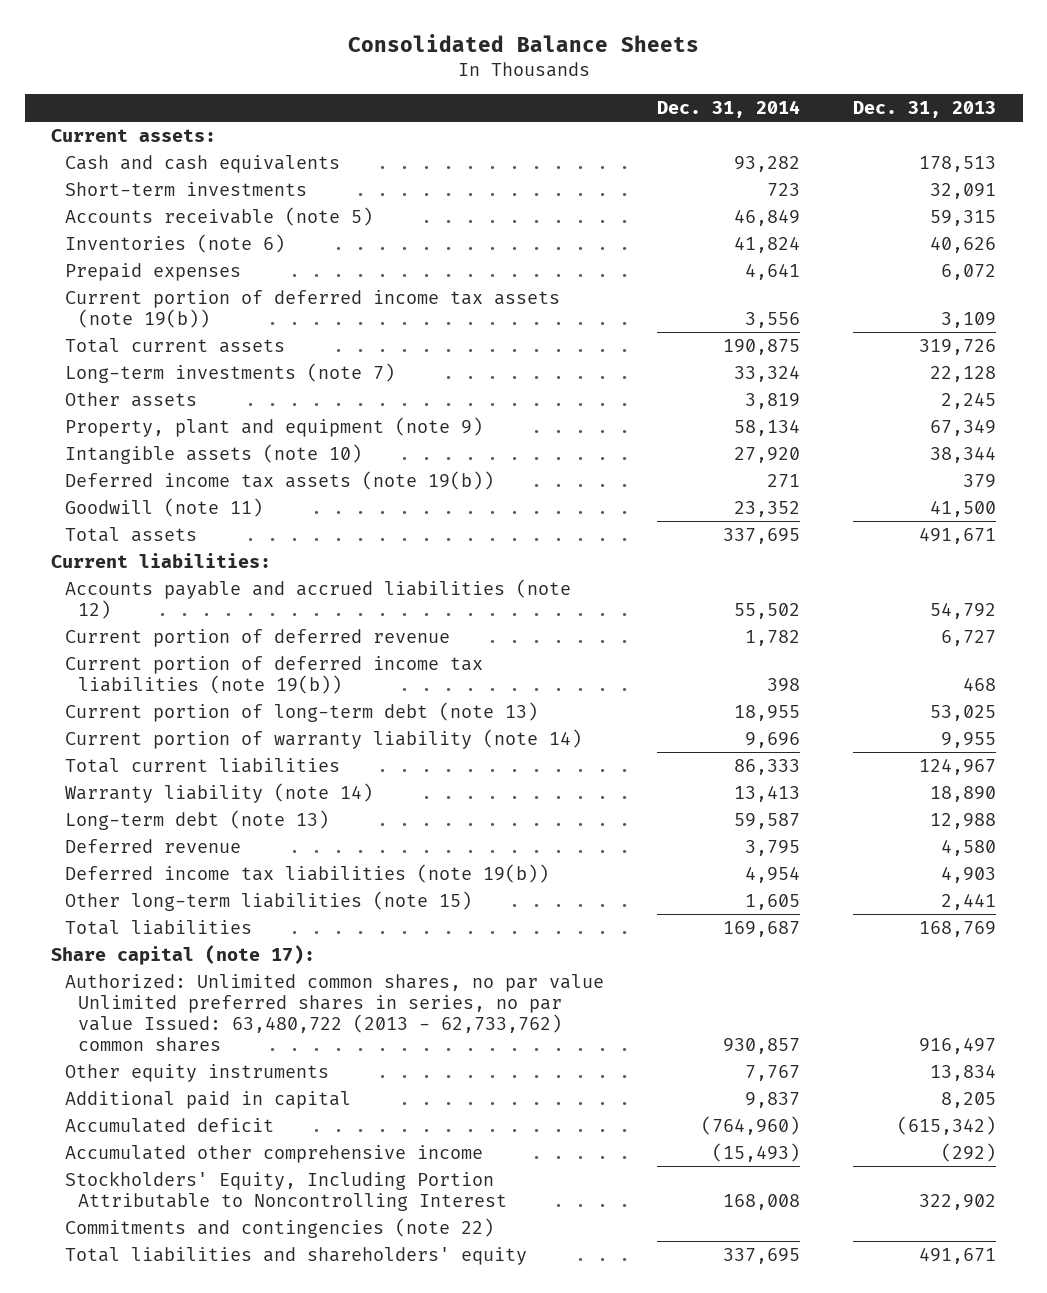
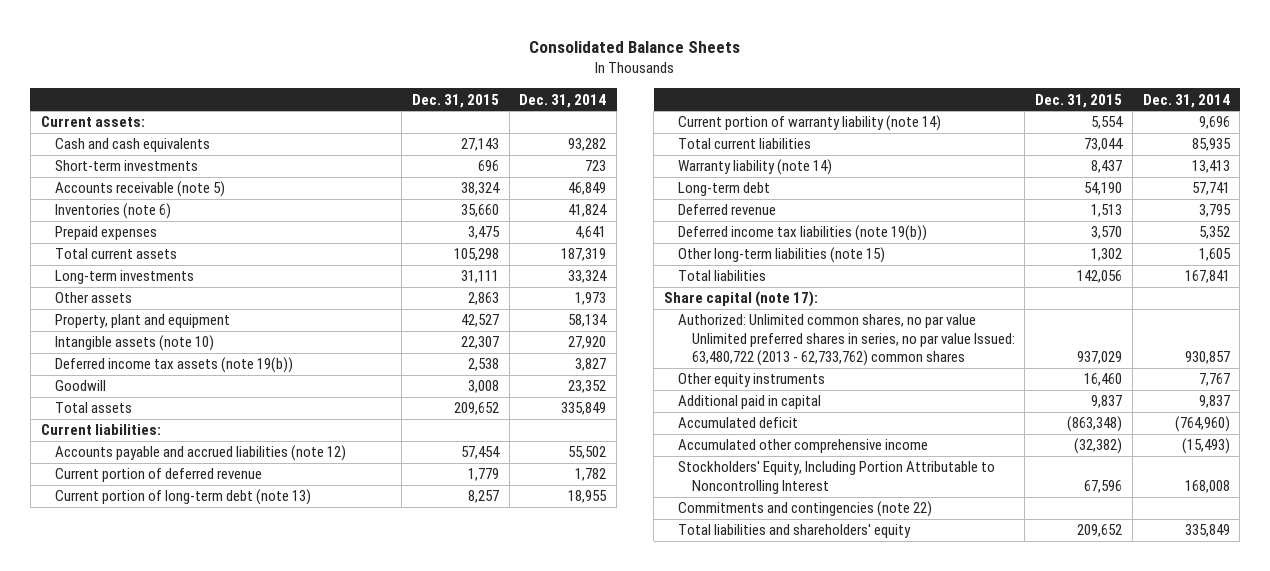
- | Dec. 31, 2014 | Dec. 31, 2013
+ | Dec. 31, 2015 | Dec. 31, 2014
- Current portion of deferred income tax assets (note 19(b)) | 3,556 | 3,109
- Total current assets | 190,875 | 319,726
- Long-term investments (note 7) | 33,324 | 22,128
- Other assets | 3,819 | 2,245
- Property, plant and equipment (note 9) | 58,134 | 67,349
+ Total current assets | 105,298 | 187,319
+ Long-term investments | 31,111 | 33,324
+ Other assets | 2,863 | 1,973
+ Property, plant and equipment | 42,527 | 58,134
- Deferred income tax assets (note 19(b)) | 271 | 379
- Goodwill (note 11) | 23,352 | 41,500
- Total assets | 337,695 | 491,671
+ Deferred income tax assets (note 19(b)) | 2,538 | 3,827
+ Goodwill | 3,008 | 23,352
+ Total assets | 209,652 | 335,849
- Current portion of deferred income tax liabilities (note 19(b)) | 398 | 468
- Total current liabilities | 86,333 | 124,967
+ Total current liabilities | 73,044 | 85,935
- Long-term debt (note 13) | 59,587 | 12,988
+ Long-term debt | 54,190 | 57,741
- Deferred income tax liabilities (note 19(b)) | 4,954 | 4,903
+ Deferred income tax liabilities (note 19(b)) | 3,570 | 5,352
- Total liabilities | 169,687 | 168,769
+ Total liabilities | 142,056 | 167,841
- Total liabilities and shareholders' equity | 337,695 | 491,671
+ Total liabilities and shareholders' equity | 209,652 | 335,849

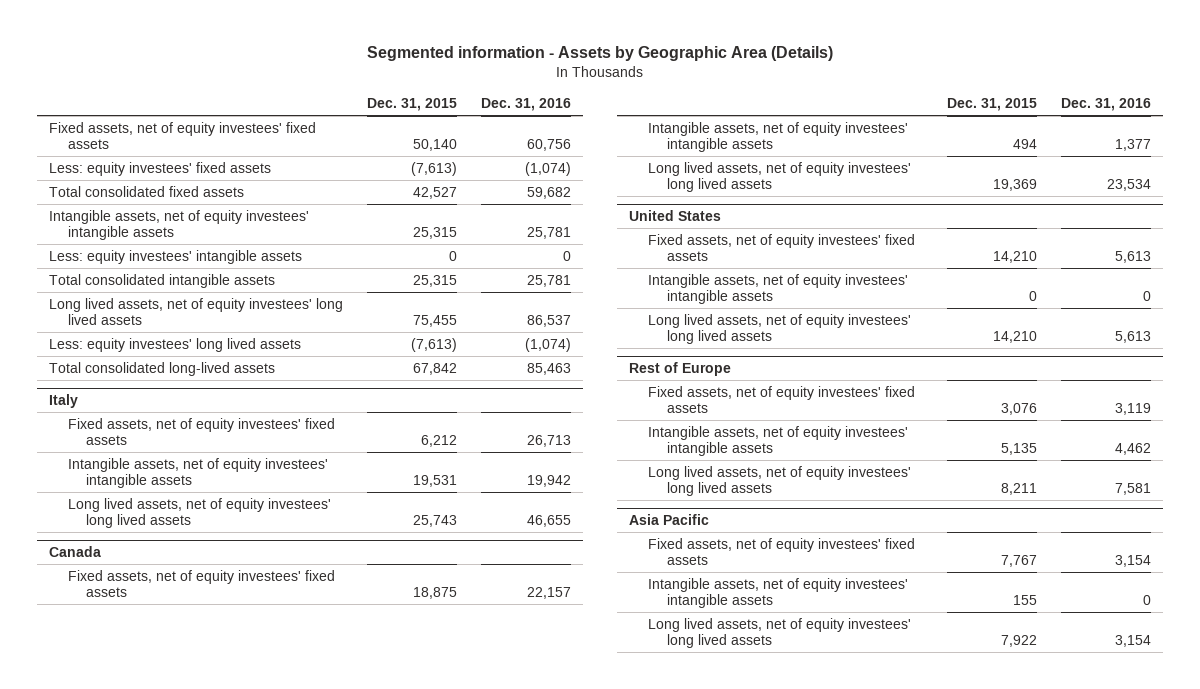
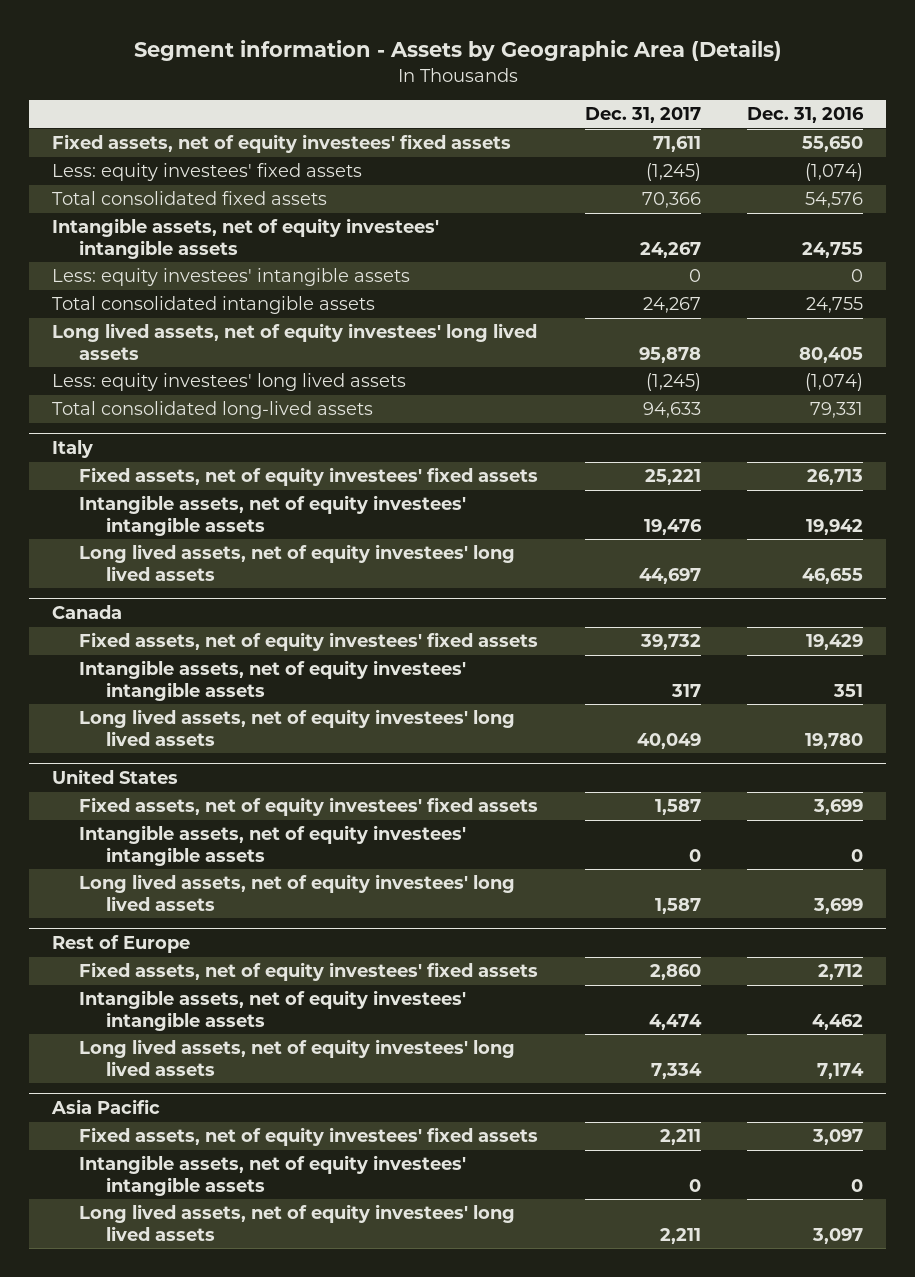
- Segmented information - Assets by Geographic Area (Details)
+ Segment information - Assets by Geographic Area (Details)
- | Dec. 31, 2015 | Dec. 31, 2016
+ | Dec. 31, 2017 | Dec. 31, 2016
- Fixed assets, net of equity investees' fixed assets | 50,140 | 60,756
+ Fixed assets, net of equity investees' fixed assets | 71,611 | 55,650
- Total consolidated fixed assets | 42,527 | 59,682
- Intangible assets, net of equity investees' intangible assets | 25,315 | 25,781
+ Total consolidated fixed assets | 70,366 | 54,576
+ Intangible assets, net of equity investees' intangible assets | 24,267 | 24,755
- Total consolidated intangible assets | 25,315 | 25,781
- Long lived assets, net of equity investees' long lived assets | 75,455 | 86,537
+ Total consolidated intangible assets | 24,267 | 24,755
+ Long lived assets, net of equity investees' long lived assets | 95,878 | 80,405
- Total consolidated long-lived assets | 67,842 | 85,463
+ Total consolidated long-lived assets | 94,633 | 79,331
@ Canada
- Fixed assets, net of equity investees' fixed assets | 18,875 | 22,157
- Intangible assets, net of equity investees' intangible assets | 494 | 1,377
- Long lived assets, net of equity investees' long lived assets | 19,369 | 23,534
+ Fixed assets, net of equity investees' fixed assets | 39,732 | 19,429
+ Intangible assets, net of equity investees' intangible assets | 317 | 351
+ Long lived assets, net of equity investees' long lived assets | 40,049 | 19,780
@ United States
- Fixed assets, net of equity investees' fixed assets | 14,210 | 5,613
+ Fixed assets, net of equity investees' fixed assets | 1,587 | 3,699
- Long lived assets, net of equity investees' long lived assets | 14,210 | 5,613
+ Long lived assets, net of equity investees' long lived assets | 1,587 | 3,699
@ Rest of Europe
- Fixed assets, net of equity investees' fixed assets | 3,076 | 3,119
+ Fixed assets, net of equity investees' fixed assets | 2,860 | 2,712
- Long lived assets, net of equity investees' long lived assets | 8,211 | 7,581
+ Long lived assets, net of equity investees' long lived assets | 7,334 | 7,174
@ Asia Pacific
- Fixed assets, net of equity investees' fixed assets | 7,767 | 3,154
+ Fixed assets, net of equity investees' fixed assets | 2,211 | 3,097
- Long lived assets, net of equity investees' long lived assets | 7,922 | 3,154
+ Long lived assets, net of equity investees' long lived assets | 2,211 | 3,097

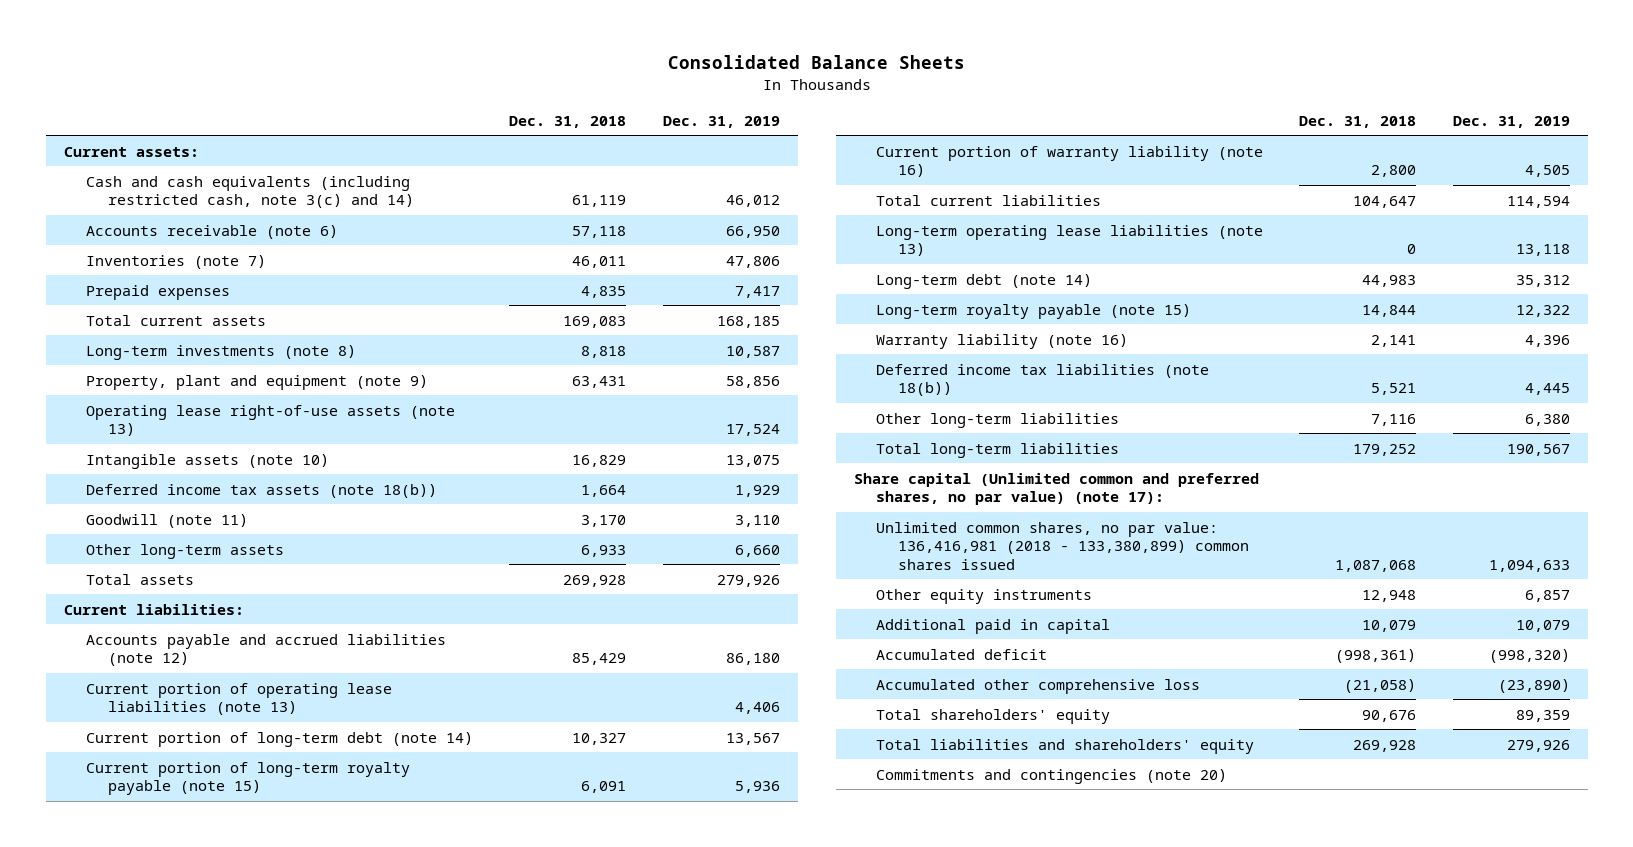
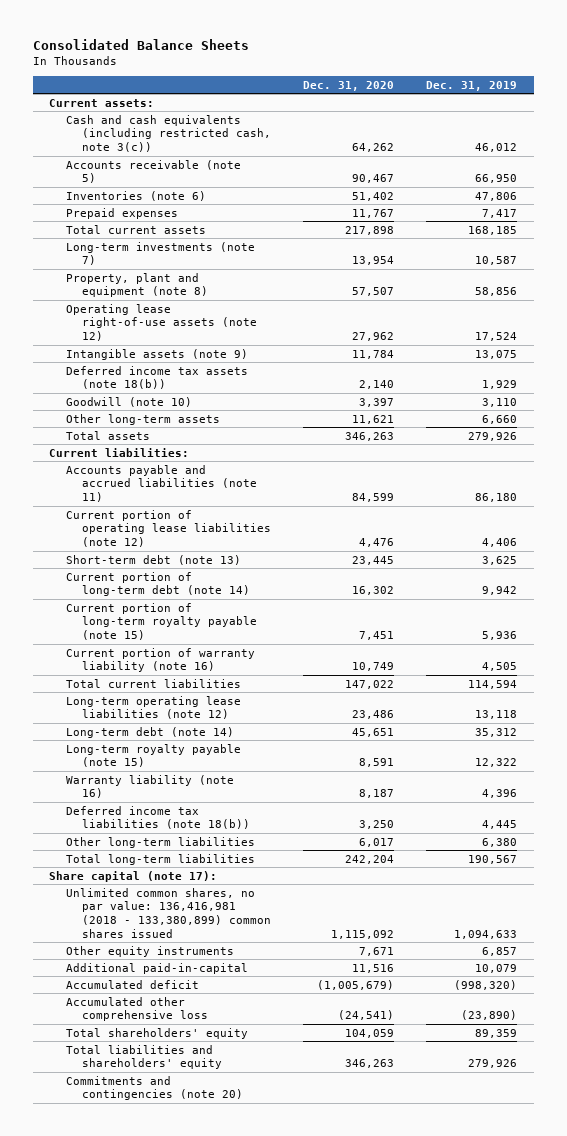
- | Dec. 31, 2018 | Dec. 31, 2019
+ | Dec. 31, 2020 | Dec. 31, 2019
- Cash and cash equivalents (including restricted cash, note 3(c) and 14) | 61,119 | 46,012
- Accounts receivable (note 6) | 57,118 | 66,950
- Inventories (note 7) | 46,011 | 47,806
+ Cash and cash equivalents (including restricted cash, note 3(c)) | 64,262 | 46,012
+ Accounts receivable (note 5) | 90,467 | 66,950
+ Inventories (note 6) | 51,402 | 47,806
- Long-term investments (note 8) | 8,818 | 10,587
- Property, plant and equipment (note 9) | 63,431 | 58,856
- Operating lease right-of-use assets (note 13) | | 17,524
- Intangible assets (note 10) | 16,829 | 13,075
+ Long-term investments (note 7) | 13,954 | 10,587
+ Property, plant and equipment (note 8) | 57,507 | 58,856
+ Operating lease right-of-use assets (note 12) | 27,962 | 17,524
+ Intangible assets (note 9) | 11,784 | 13,075
- Goodwill (note 11) | 3,170 | 3,110
+ Goodwill (note 10) | 3,397 | 3,110
- Accounts payable and accrued liabilities (note 12) | 85,429 | 86,180
- Current portion of operating lease liabilities (note 13) | | 4,406
- Current portion of long-term debt (note 14) | 10,327 | 13,567
+ Accounts payable and accrued liabilities (note 11) | 84,599 | 86,180
+ Current portion of operating lease liabilities (note 12) | 4,476 | 4,406
+ Short-term debt (note 13) | 23,445 | 3,625
+ Current portion of long-term debt (note 14) | 16,302 | 9,942
- Long-term operating lease liabilities (note 13) | 0 | 13,118
+ Long-term operating lease liabilities (note 12) | 23,486 | 13,118
- Share capital (Unlimited common and preferred shares, no par value) (note 17):
+ Share capital (note 17):
- Additional paid in capital | 10,079 | 10,079
+ Additional paid-in-capital | 11,516 | 10,079

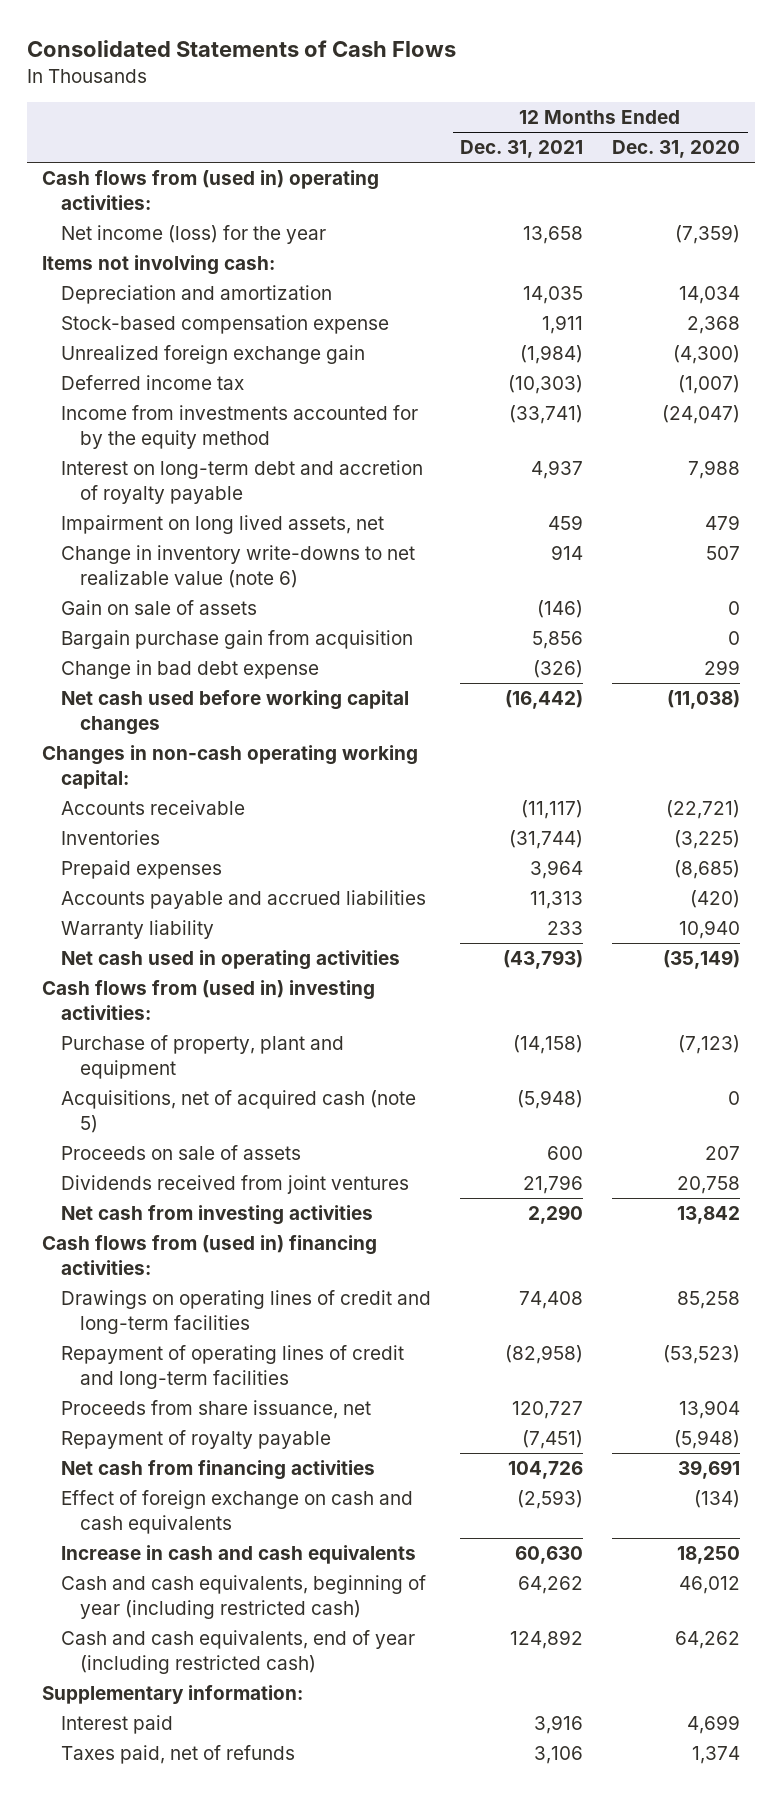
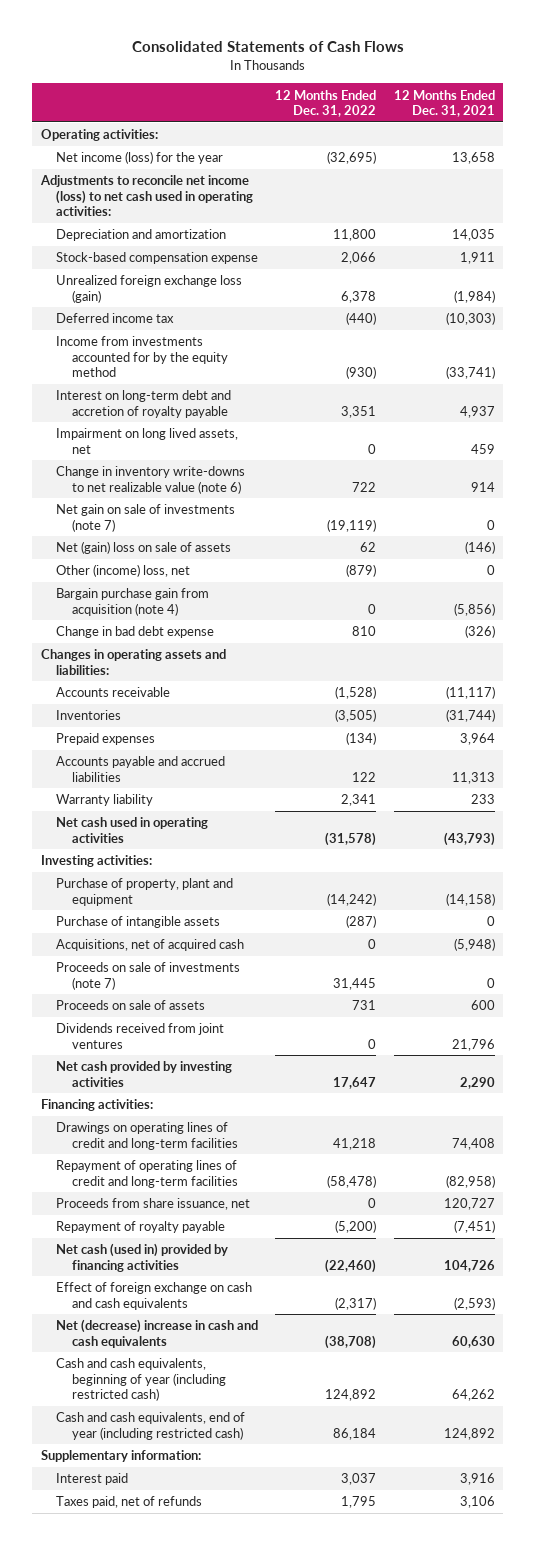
- | 12 Months Ended Dec. 31, 2021 | 12 Months Ended Dec. 31, 2020
+ | 12 Months Ended Dec. 31, 2022 | 12 Months Ended Dec. 31, 2021
- Cash flows from (used in) operating activities:
+ Operating activities:
- Items not involving cash:
+ Adjustments to reconcile net income (loss) to net cash used in operating activities:
- Unrealized foreign exchange gain | (1,984) | (4,300)
+ Unrealized foreign exchange loss (gain) | 6,378 | (1,984)
- Gain on sale of assets | (146) | 0
- Bargain purchase gain from acquisition | 5,856 | 0
+ Net gain on sale of investments (note 7) | (19,119) | 0
+ Net (gain) loss on sale of assets | 62 | (146)
+ Other (income) loss, net | (879) | 0
+ Bargain purchase gain from acquisition (note 4) | 0 | (5,856)
- Net cash used before working capital changes | (16,442) | (11,038)
- Changes in non-cash operating working capital:
+ Changes in operating assets and liabilities:
- Cash flows from (used in) investing activities:
+ Investing activities:
- Acquisitions, net of acquired cash (note 5) | (5,948) | 0
+ Purchase of intangible assets | (287) | 0
+ Acquisitions, net of acquired cash | 0 | (5,948)
+ Proceeds on sale of investments (note 7) | 31,445 | 0
- Net cash from investing activities | 2,290 | 13,842
- Cash flows from (used in) financing activities:
+ Net cash provided by investing activities | 17,647 | 2,290
+ Financing activities:
- Net cash from financing activities | 104,726 | 39,691
+ Net cash (used in) provided by financing activities | (22,460) | 104,726
- Increase in cash and cash equivalents | 60,630 | 18,250
+ Net (decrease) increase in cash and cash equivalents | (38,708) | 60,630

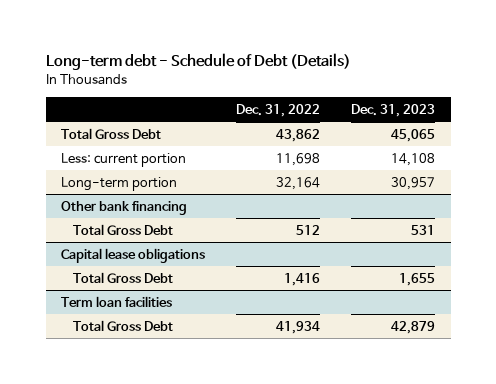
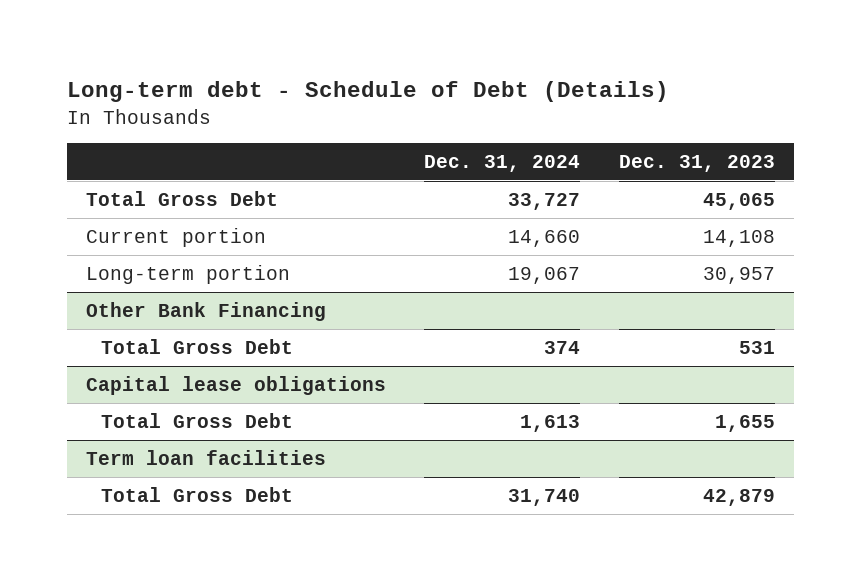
- | Dec. 31, 2022 | Dec. 31, 2023
+ | Dec. 31, 2024 | Dec. 31, 2023
- Less: current portion | 11,698 | 14,108
+ Current portion | 14,660 | 14,108
- Other bank financing
+ Other Bank Financing

